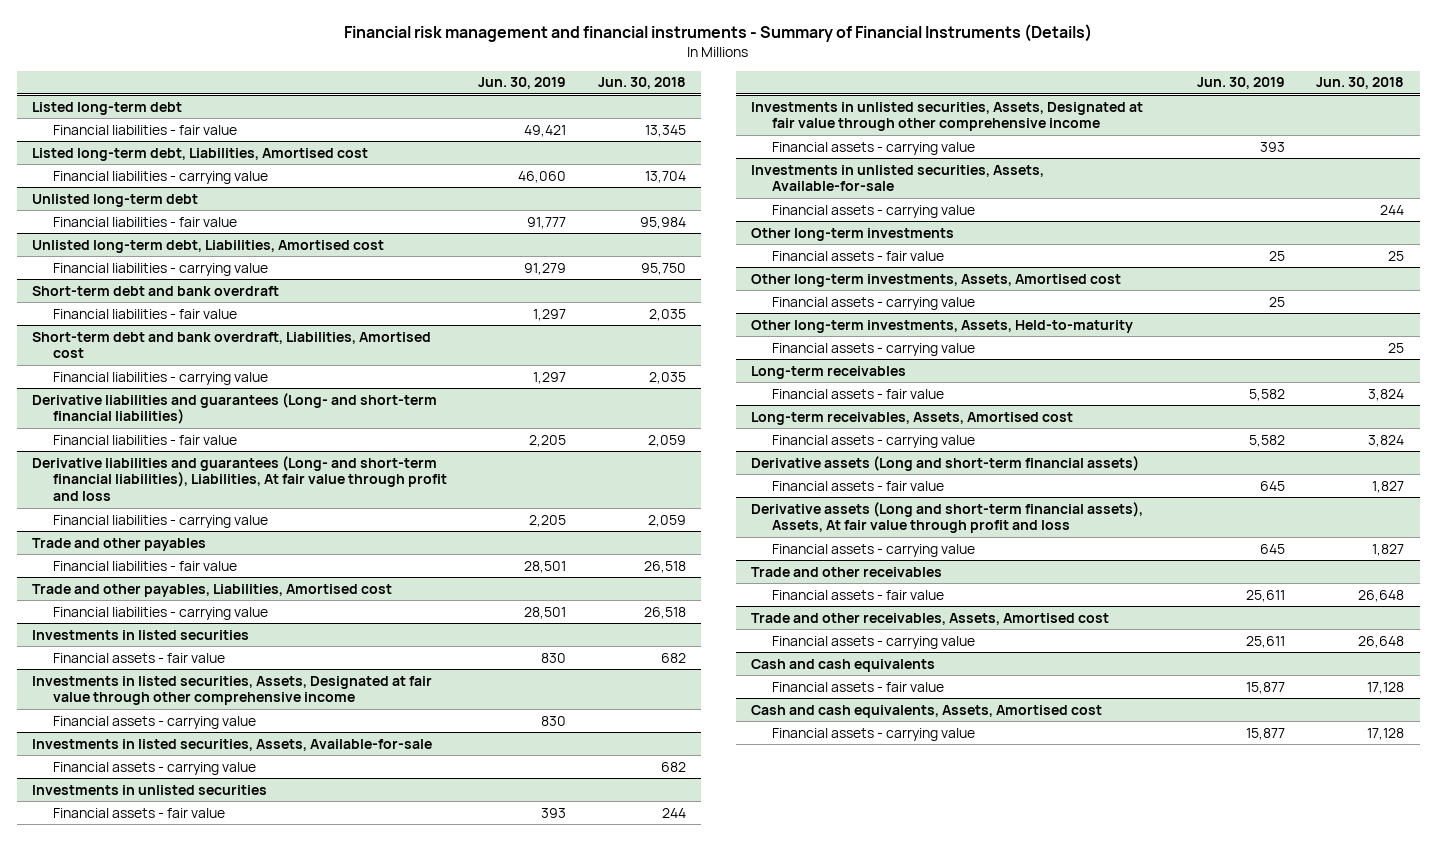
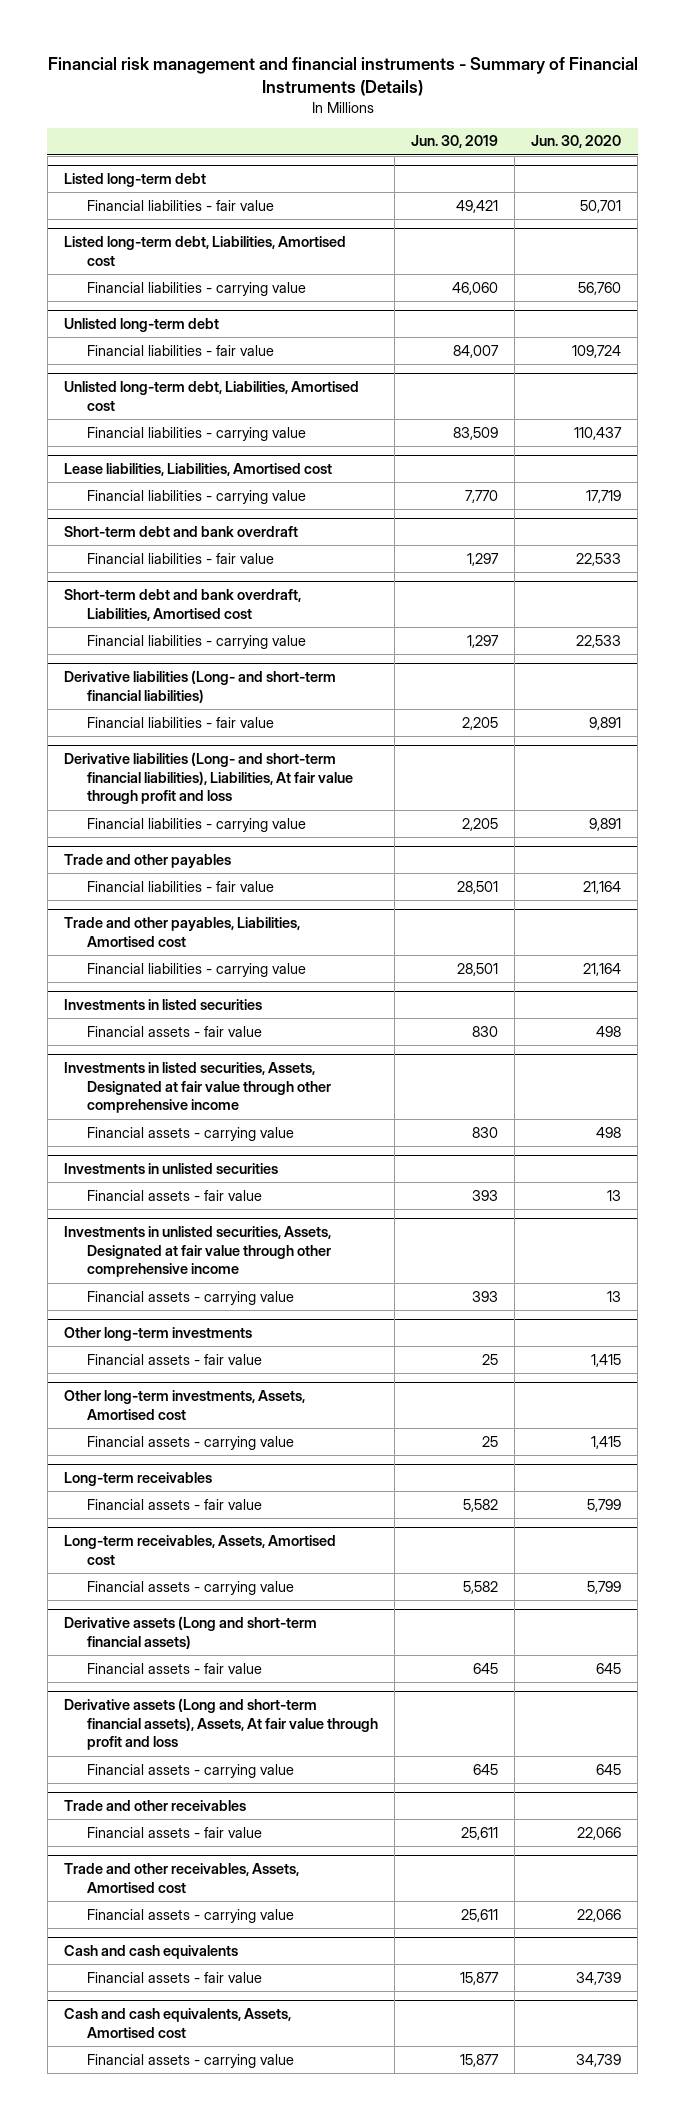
- | Jun. 30, 2019 | Jun. 30, 2018
+ | Jun. 30, 2019 | Jun. 30, 2020
@ Unlisted long-term debt
- Financial liabilities - fair value | 91,777 | 95,984
+ Financial liabilities - fair value | 84,007 | 109,724
@ Unlisted long-term debt, Liabilities, Amortised cost
- Financial liabilities - carrying value | 91,279 | 95,750
+ Financial liabilities - carrying value | 83,509 | 110,437
+ Lease liabilities, Liabilities, Amortised cost
+ Financial liabilities - carrying value | 7,770 | 17,719
- Derivative liabilities and guarantees (Long- and short-term financial liabilities)
+ Derivative liabilities (Long- and short-term financial liabilities)
- Derivative liabilities and guarantees (Long- and short-term financial liabilities), Liabilities, At fair value through profit and loss
+ Derivative liabilities (Long- and short-term financial liabilities), Liabilities, At fair value through profit and loss
- Investments in listed securities, Assets, Available-for-sale
- Financial assets - carrying value | | 682
- Investments in unlisted securities, Assets, Available-for-sale
- Financial assets - carrying value | | 244
- Other long-term investments, Assets, Held-to-maturity
- Financial assets - carrying value | | 25

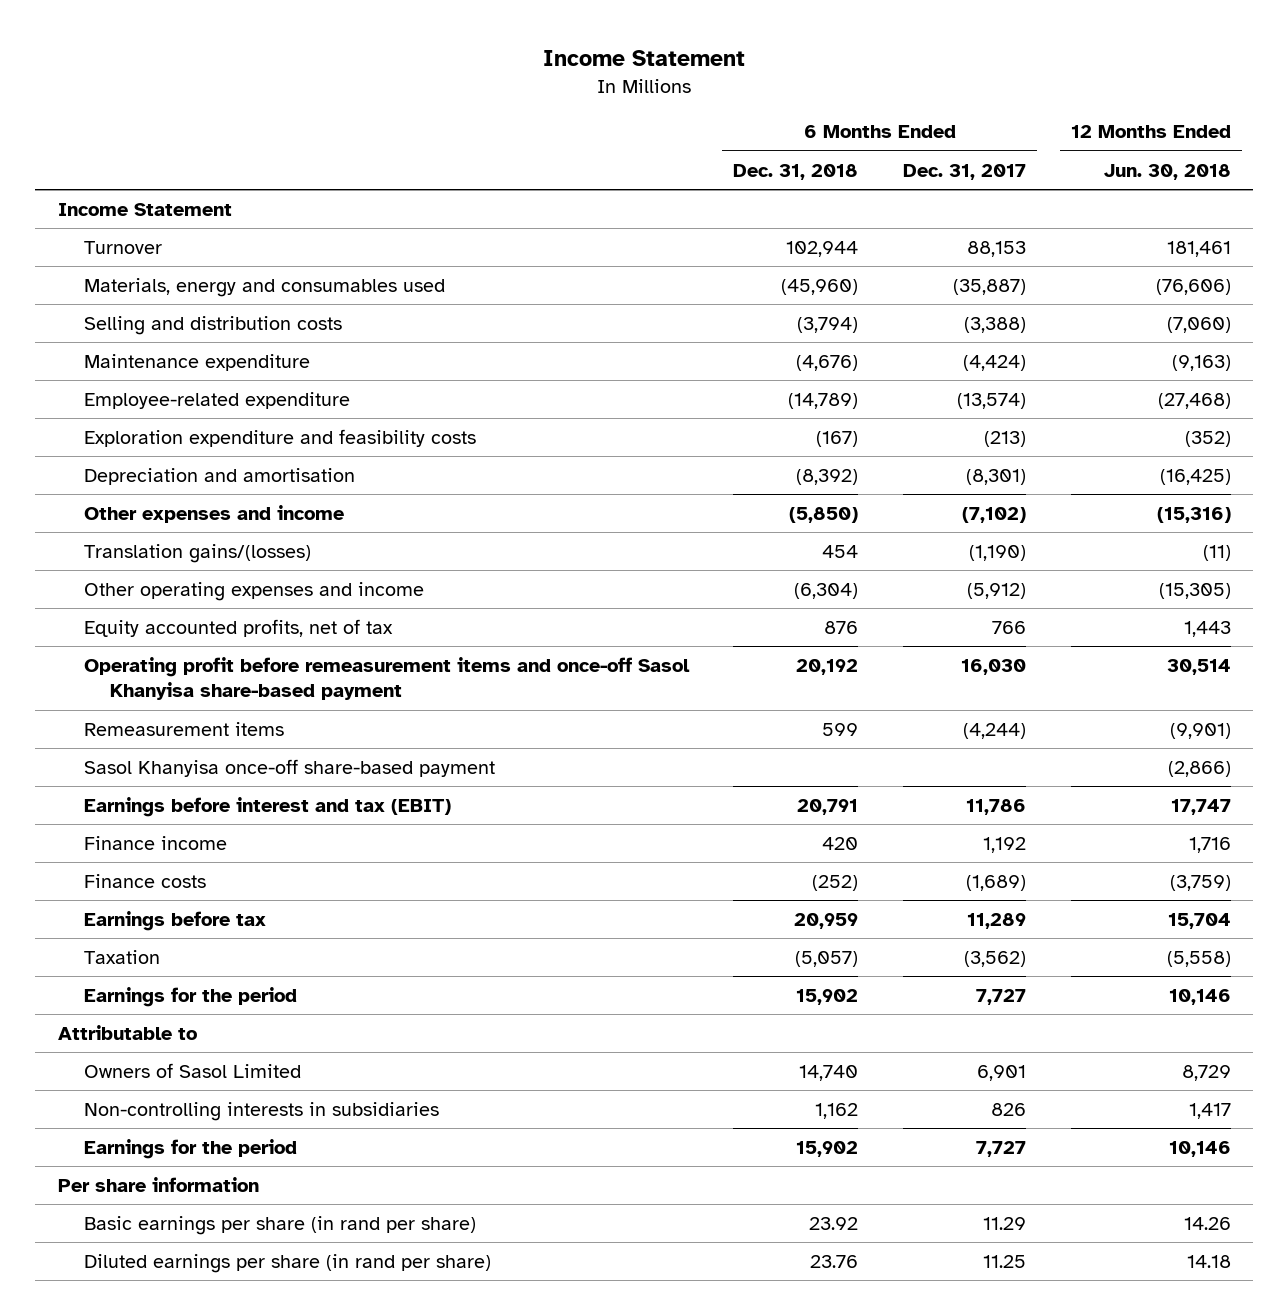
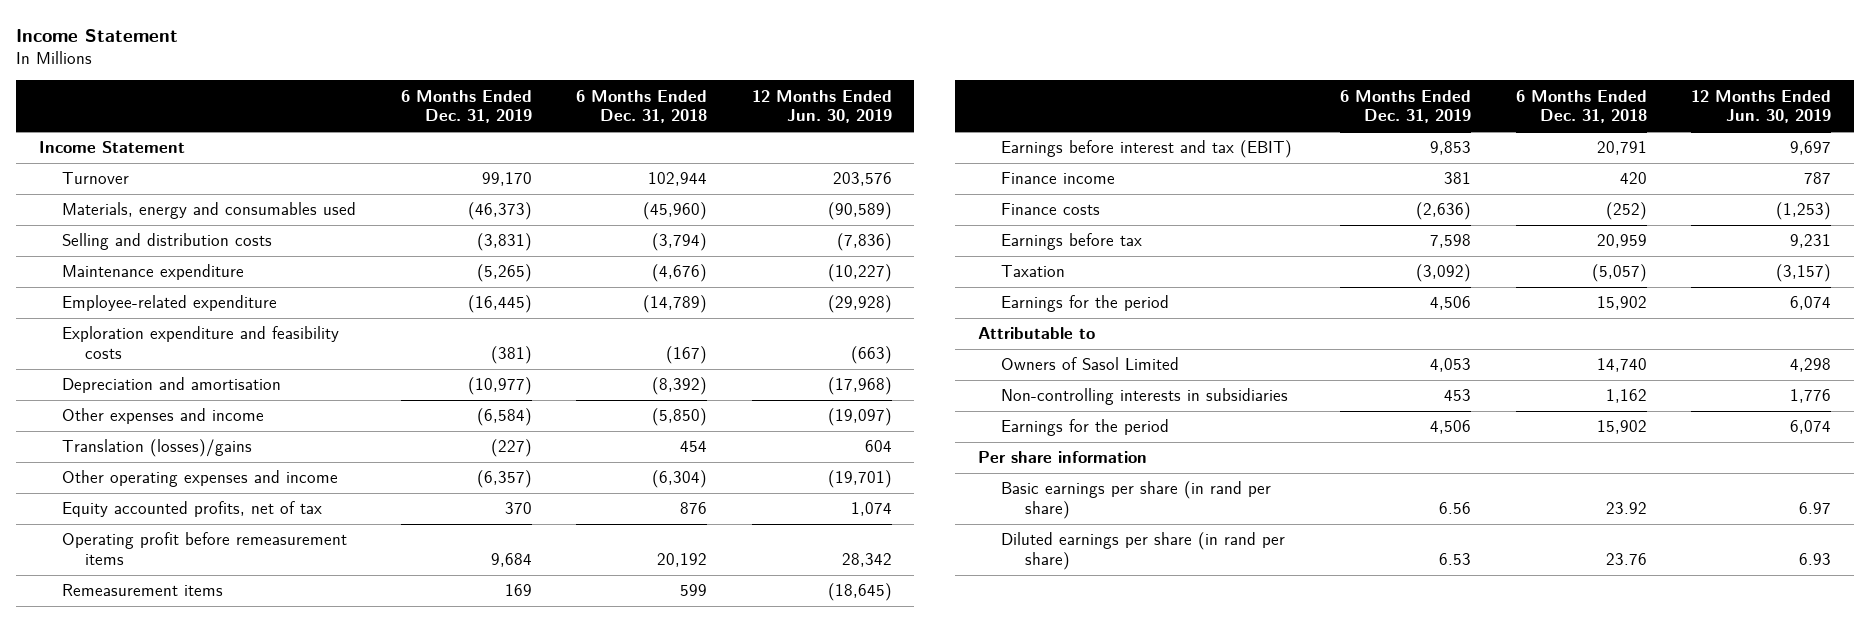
- | 6 Months Ended Dec. 31, 2018 | 6 Months Ended Dec. 31, 2017 | 12 Months Ended Jun. 30, 2018
+ | 6 Months Ended Dec. 31, 2019 | 6 Months Ended Dec. 31, 2018 | 12 Months Ended Jun. 30, 2019
- Translation gains/(losses) | 454 | (1,190) | (11)
+ Translation (losses)/gains | (227) | 454 | 604
- Operating profit before remeasurement items and once-off Sasol Khanyisa share-based payment | 20,192 | 16,030 | 30,514
+ Operating profit before remeasurement items | 9,684 | 20,192 | 28,342
- Sasol Khanyisa once-off share-based payment | | | (2,866)

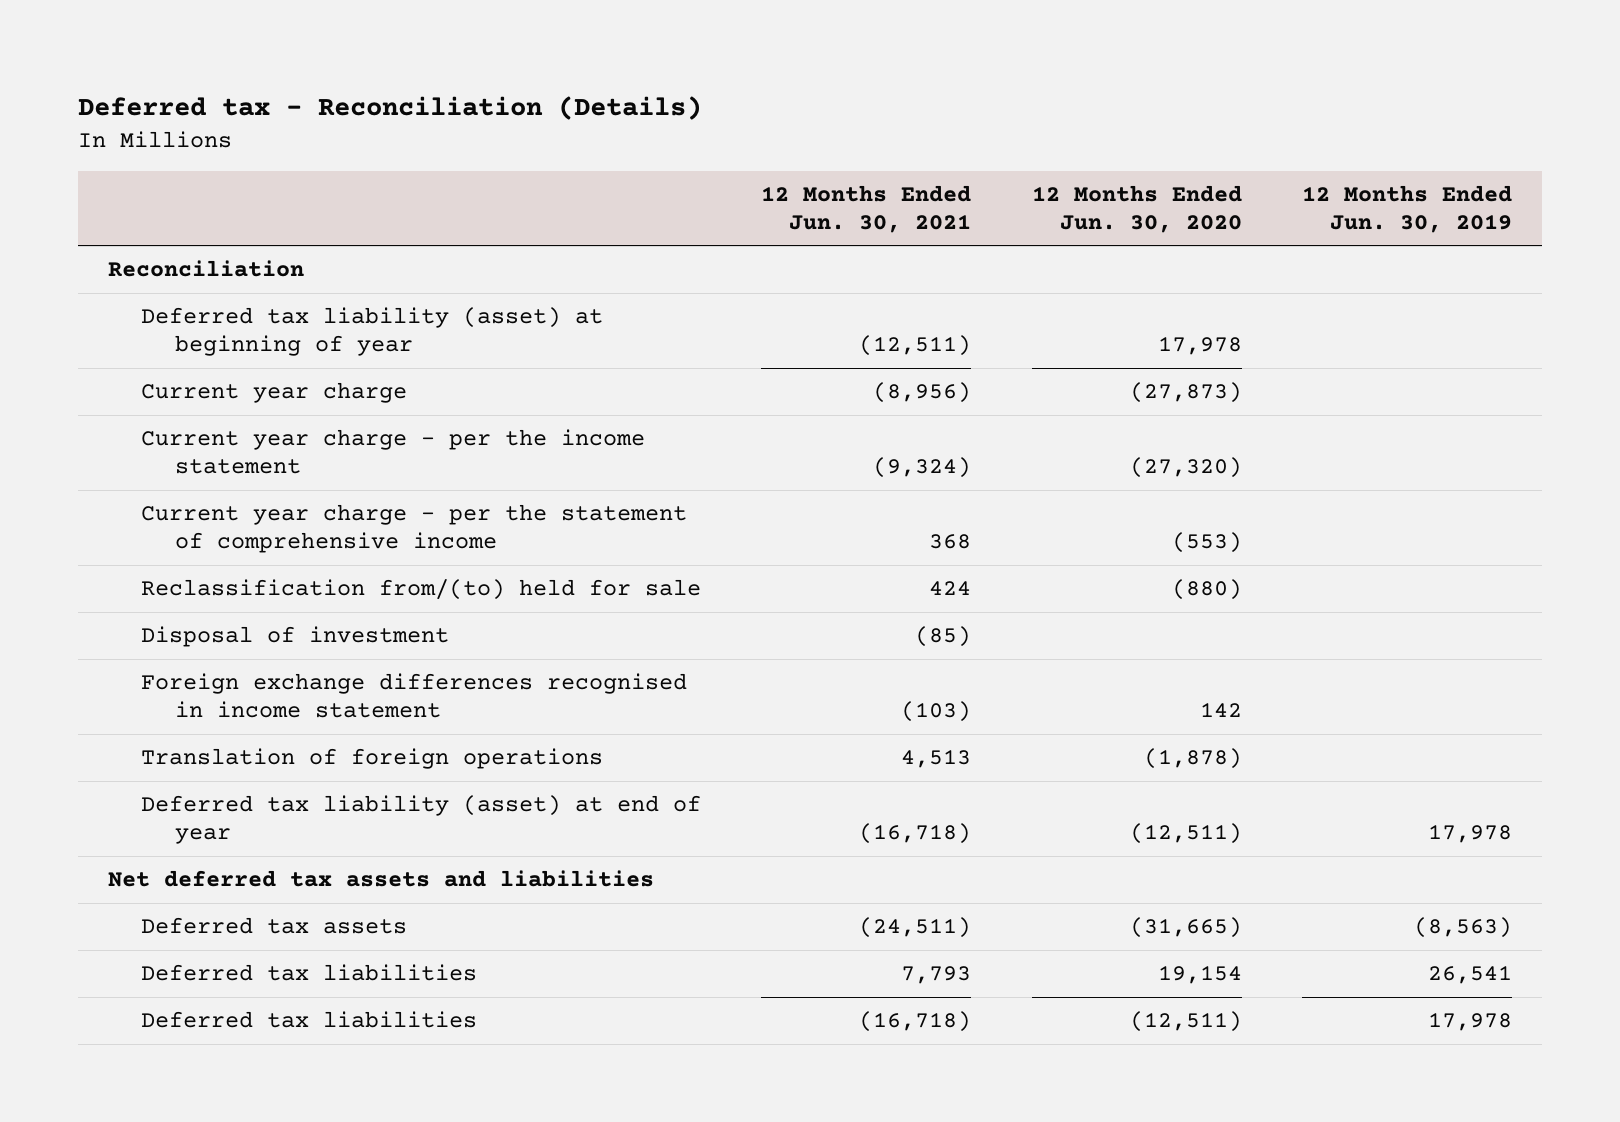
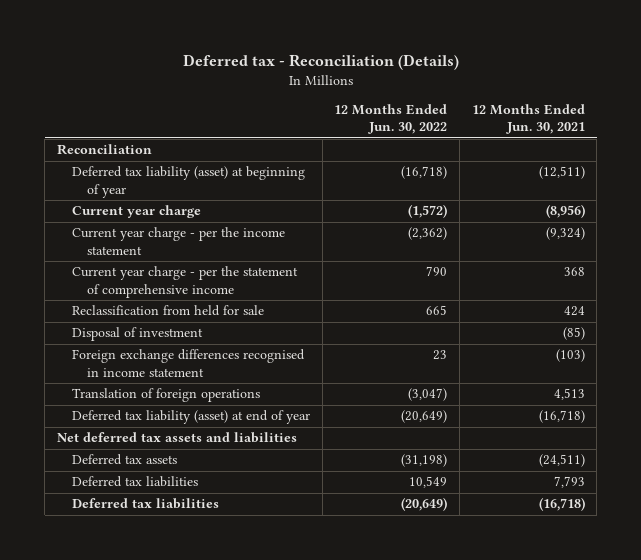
- | 12 Months Ended Jun. 30, 2021 | 12 Months Ended Jun. 30, 2020 | 12 Months Ended Jun. 30, 2019
+ | 12 Months Ended Jun. 30, 2022 | 12 Months Ended Jun. 30, 2021
- Reclassification from/(to) held for sale | 424 | (880) |
+ Reclassification from held for sale | 665 | 424

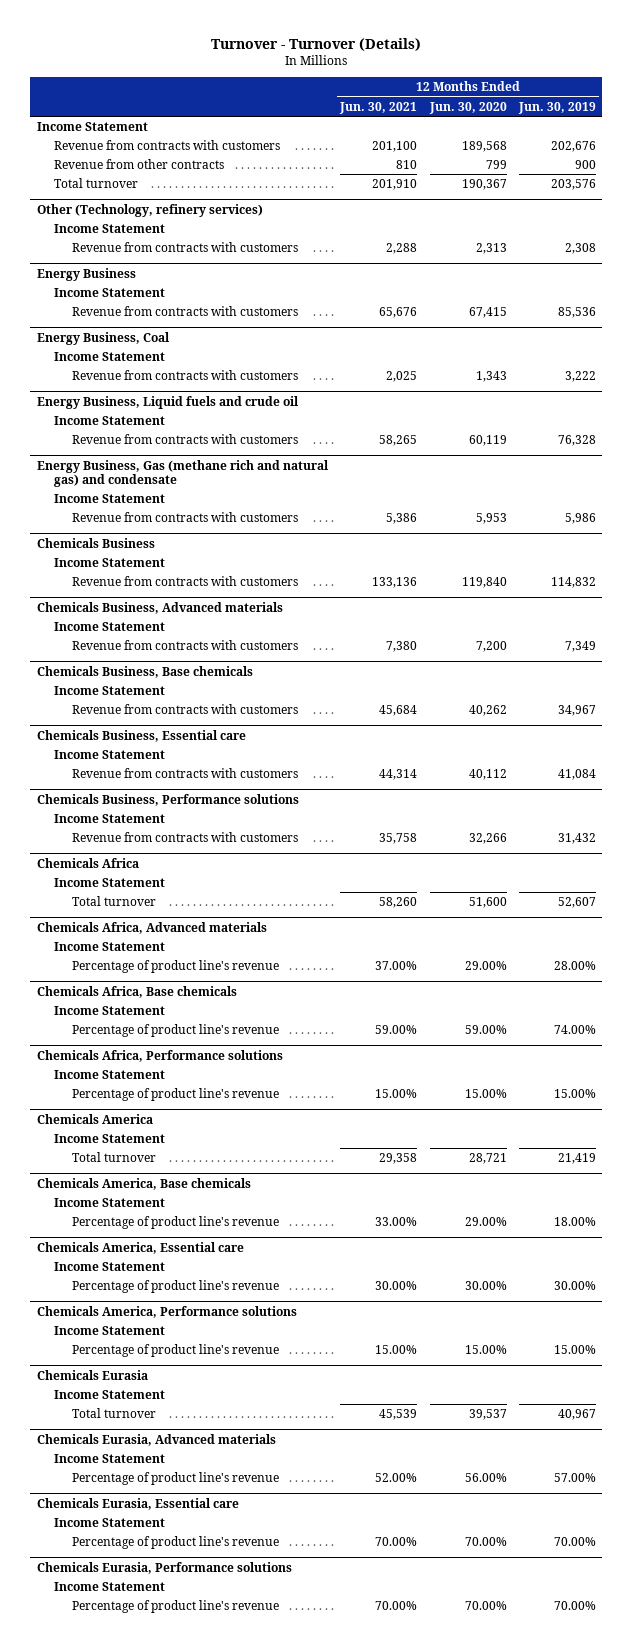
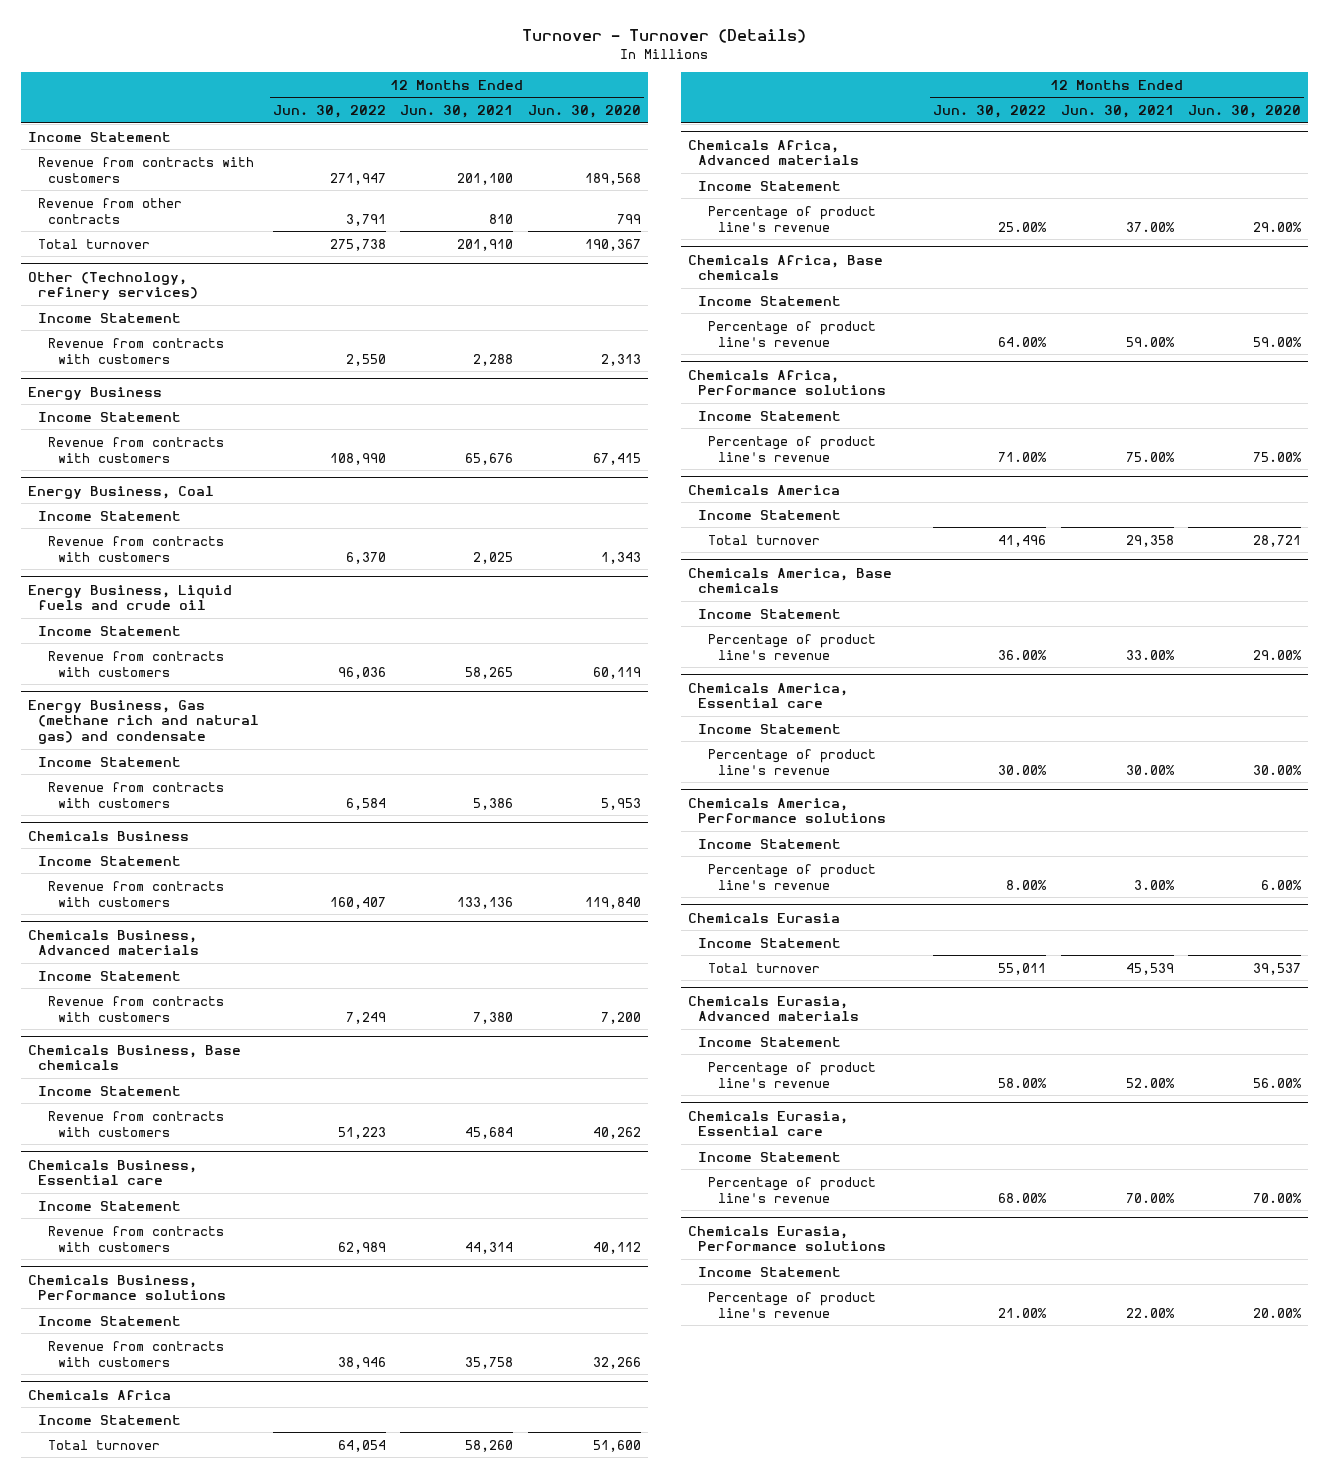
- | 12 Months Ended Jun. 30, 2021 | 12 Months Ended Jun. 30, 2020 | 12 Months Ended Jun. 30, 2019
+ | 12 Months Ended Jun. 30, 2022 | 12 Months Ended Jun. 30, 2021 | 12 Months Ended Jun. 30, 2020
@ Chemicals Africa, Performance solutions
- Percentage of product line's revenue | 15.00% | 15.00% | 15.00%
+ Percentage of product line's revenue | 71.00% | 75.00% | 75.00%
@ Chemicals America, Performance solutions
- Percentage of product line's revenue | 15.00% | 15.00% | 15.00%
+ Percentage of product line's revenue | 8.00% | 3.00% | 6.00%
@ Chemicals Eurasia, Performance solutions
- Percentage of product line's revenue | 70.00% | 70.00% | 70.00%
+ Percentage of product line's revenue | 21.00% | 22.00% | 20.00%

